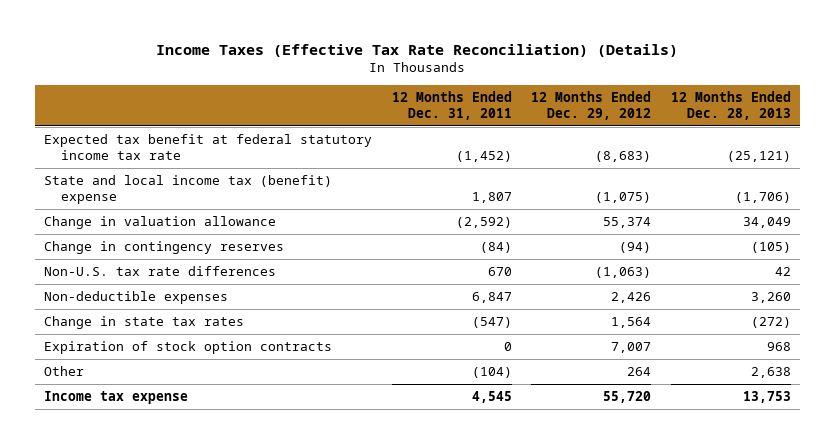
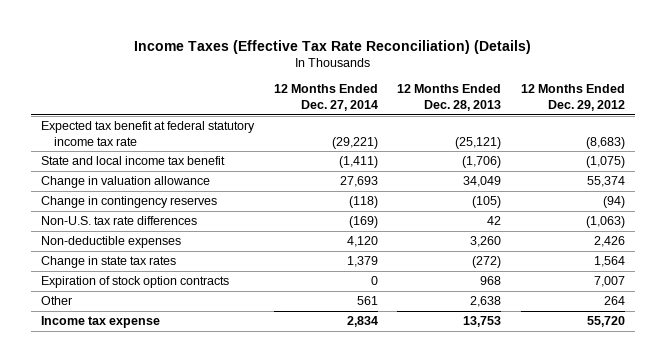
- | 12 Months Ended Dec. 31, 2011 | 12 Months Ended Dec. 29, 2012 | 12 Months Ended Dec. 28, 2013
+ | 12 Months Ended Dec. 27, 2014 | 12 Months Ended Dec. 28, 2013 | 12 Months Ended Dec. 29, 2012
- State and local income tax (benefit) expense | 1,807 | (1,075) | (1,706)
+ State and local income tax benefit | (1,411) | (1,706) | (1,075)

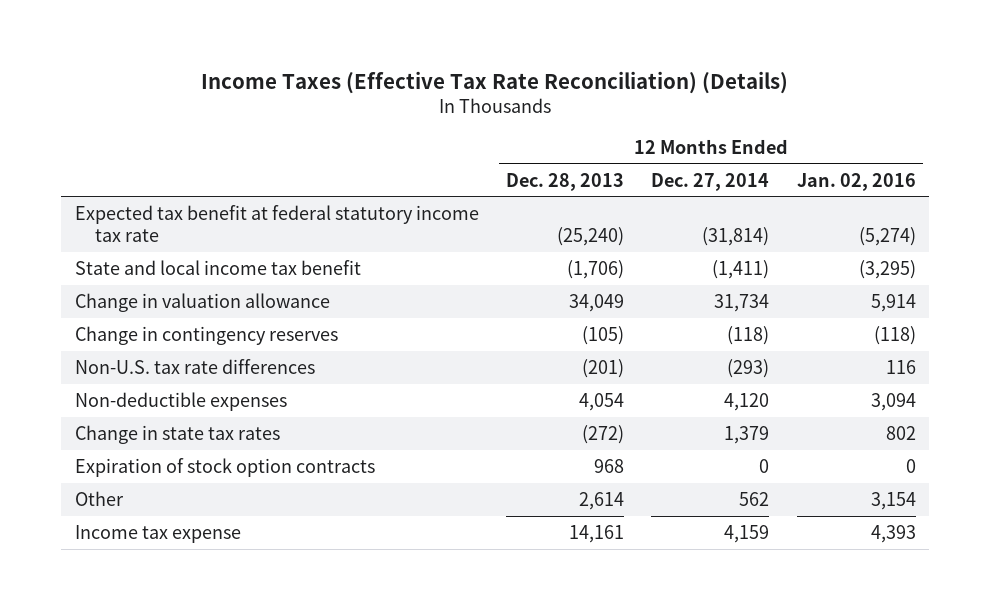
- | 12 Months Ended Dec. 27, 2014 | 12 Months Ended Dec. 28, 2013 | 12 Months Ended Dec. 29, 2012
+ | 12 Months Ended Dec. 28, 2013 | 12 Months Ended Dec. 27, 2014 | 12 Months Ended Jan. 02, 2016
- Expected tax benefit at federal statutory income tax rate | (29,221) | (25,121) | (8,683)
+ Expected tax benefit at federal statutory income tax rate | (25,240) | (31,814) | (5,274)
- Change in valuation allowance | 27,693 | 34,049 | 55,374
+ Change in valuation allowance | 34,049 | 31,734 | 5,914
- Non-U.S. tax rate differences | (169) | 42 | (1,063)
- Non-deductible expenses | 4,120 | 3,260 | 2,426
+ Non-U.S. tax rate differences | (201) | (293) | 116
+ Non-deductible expenses | 4,054 | 4,120 | 3,094
- Other | 561 | 2,638 | 264
- Income tax expense | 2,834 | 13,753 | 55,720
+ Other | 2,614 | 562 | 3,154
+ Income tax expense | 14,161 | 4,159 | 4,393

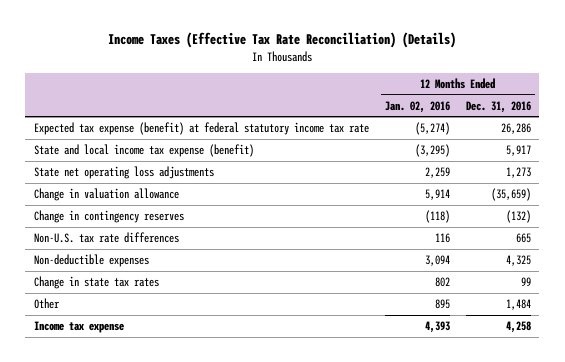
- | 12 Months Ended Dec. 28, 2013 | 12 Months Ended Dec. 27, 2014 | 12 Months Ended Jan. 02, 2016
+ | 12 Months Ended Jan. 02, 2016 | 12 Months Ended Dec. 31, 2016
- Expected tax benefit at federal statutory income tax rate | (25,240) | (31,814) | (5,274)
- State and local income tax benefit | (1,706) | (1,411) | (3,295)
+ Expected tax expense (benefit) at federal statutory income tax rate | (5,274) | 26,286
+ State and local income tax expense (benefit) | (3,295) | 5,917
+ State net operating loss adjustments | 2,259 | 1,273
- Expiration of stock option contracts | 968 | 0 | 0
- Other | 2,614 | 562 | 3,154
+ Other | 895 | 1,484

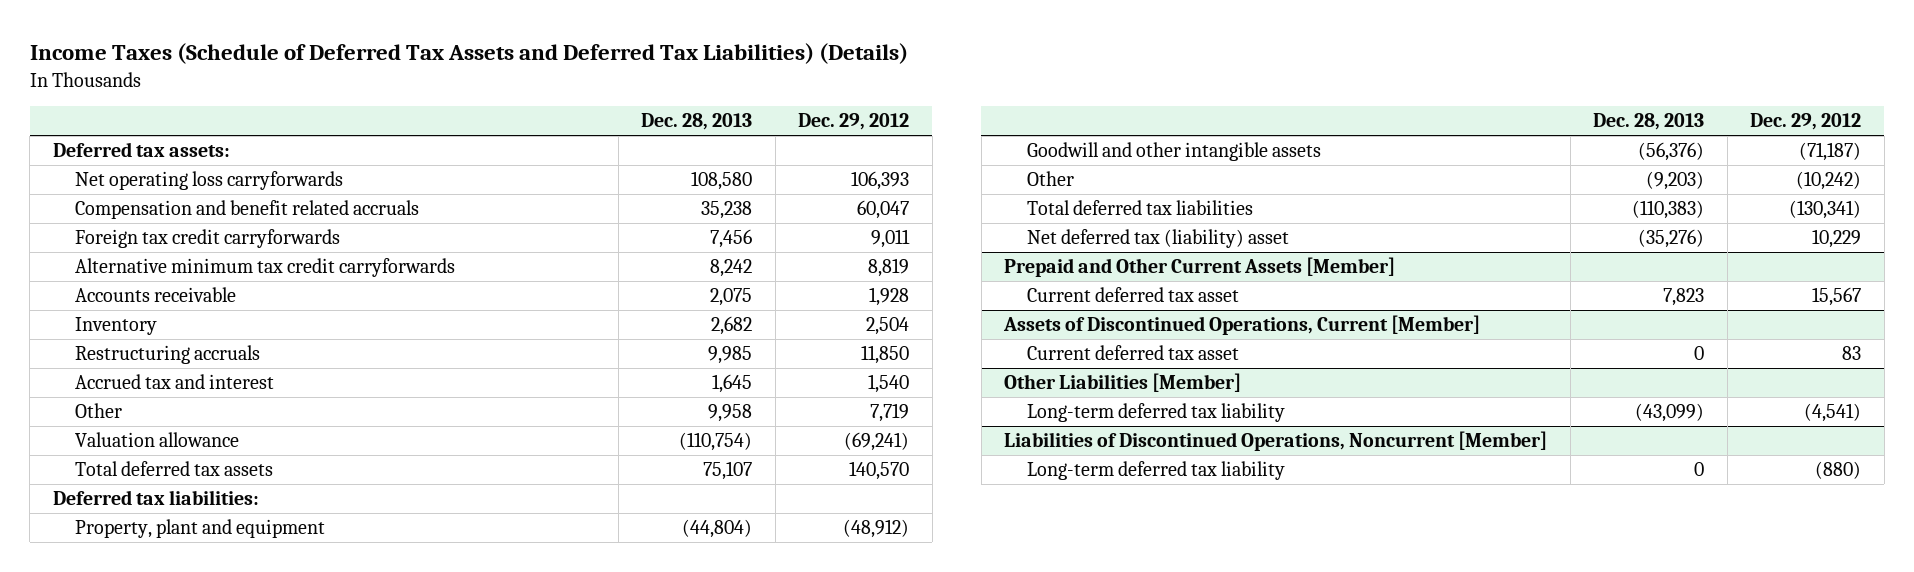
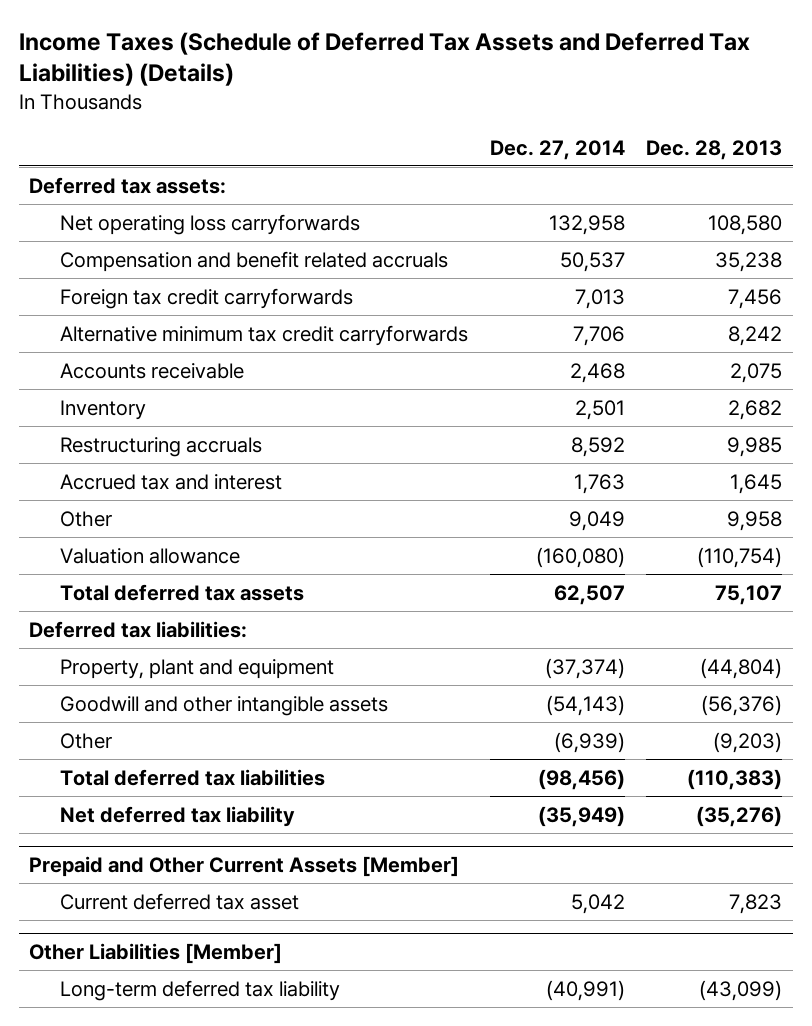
- | Dec. 28, 2013 | Dec. 29, 2012
+ | Dec. 27, 2014 | Dec. 28, 2013
- Net deferred tax (liability) asset | (35,276) | 10,229
+ Net deferred tax liability | (35,949) | (35,276)
- Assets of Discontinued Operations, Current [Member]
- Current deferred tax asset | 0 | 83
- Liabilities of Discontinued Operations, Noncurrent [Member]
- Long-term deferred tax liability | 0 | (880)

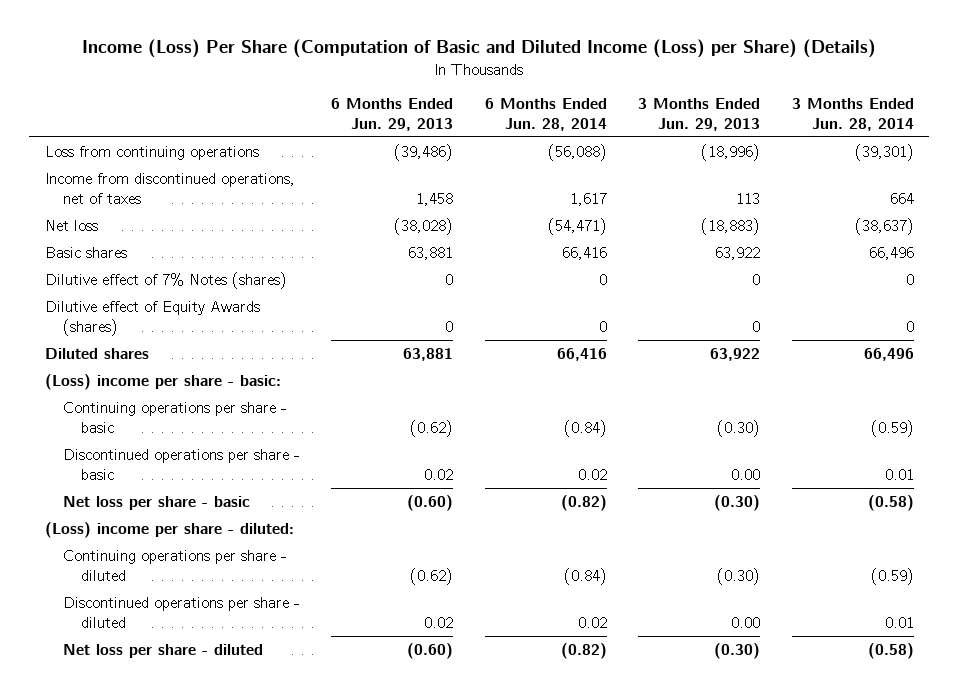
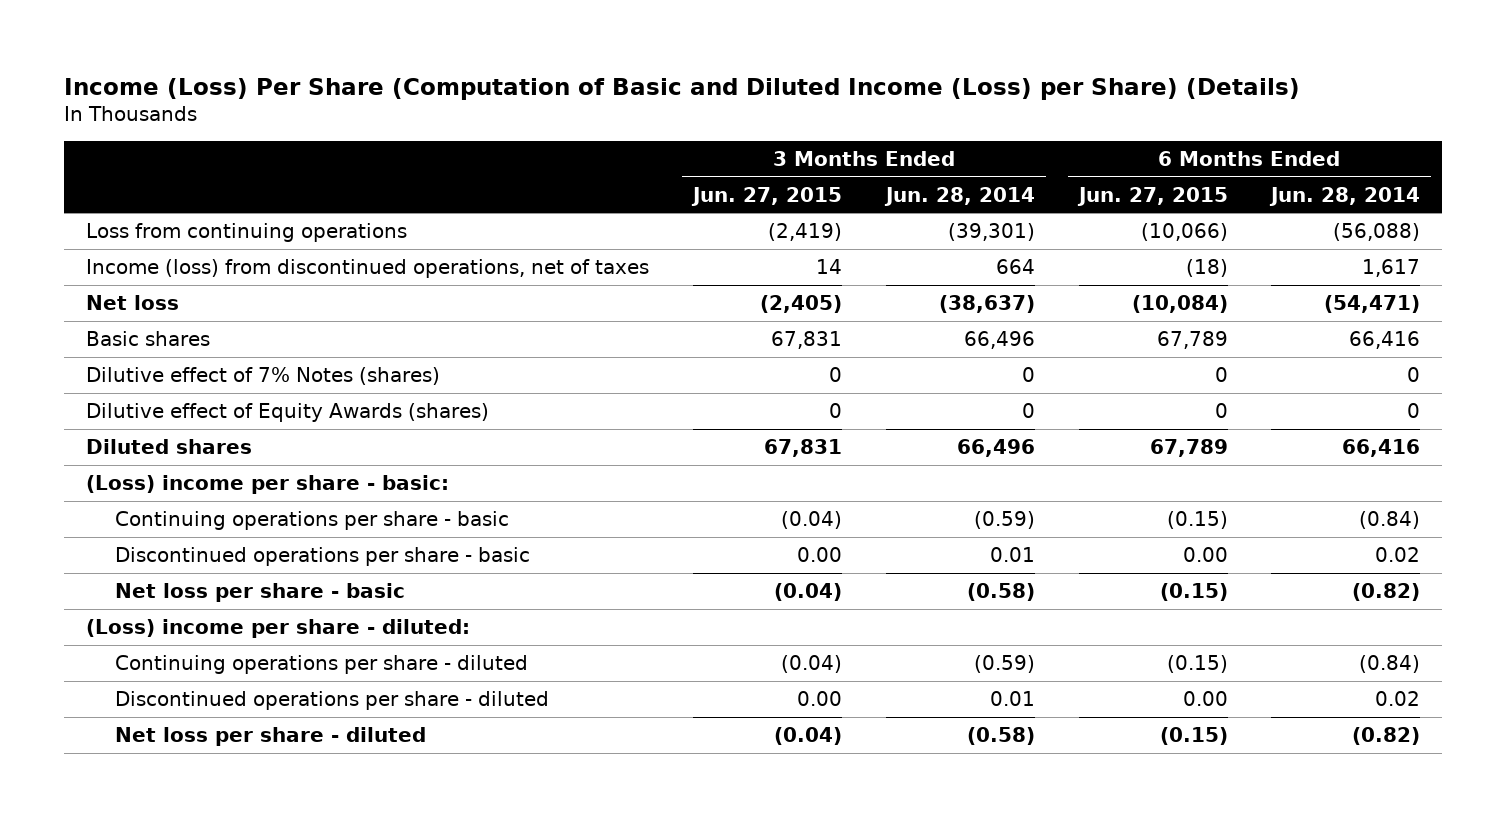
- | 6 Months Ended Jun. 29, 2013 | 6 Months Ended Jun. 28, 2014 | 3 Months Ended Jun. 29, 2013 | 3 Months Ended Jun. 28, 2014
+ | 3 Months Ended Jun. 27, 2015 | 3 Months Ended Jun. 28, 2014 | 6 Months Ended Jun. 27, 2015 | 6 Months Ended Jun. 28, 2014
- Income from discontinued operations, net of taxes | 1,458 | 1,617 | 113 | 664
+ Income (loss) from discontinued operations, net of taxes | 14 | 664 | (18) | 1,617

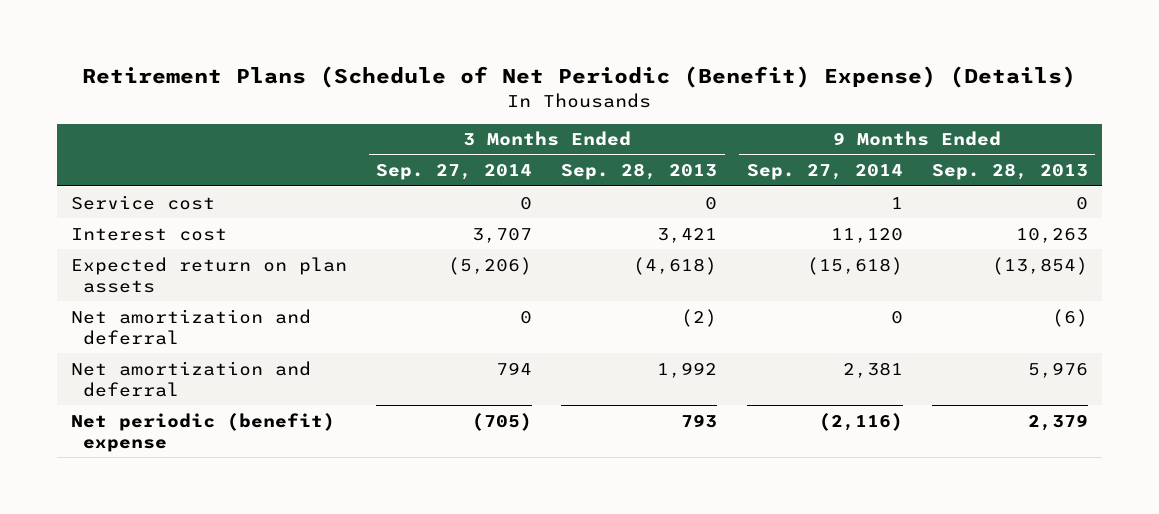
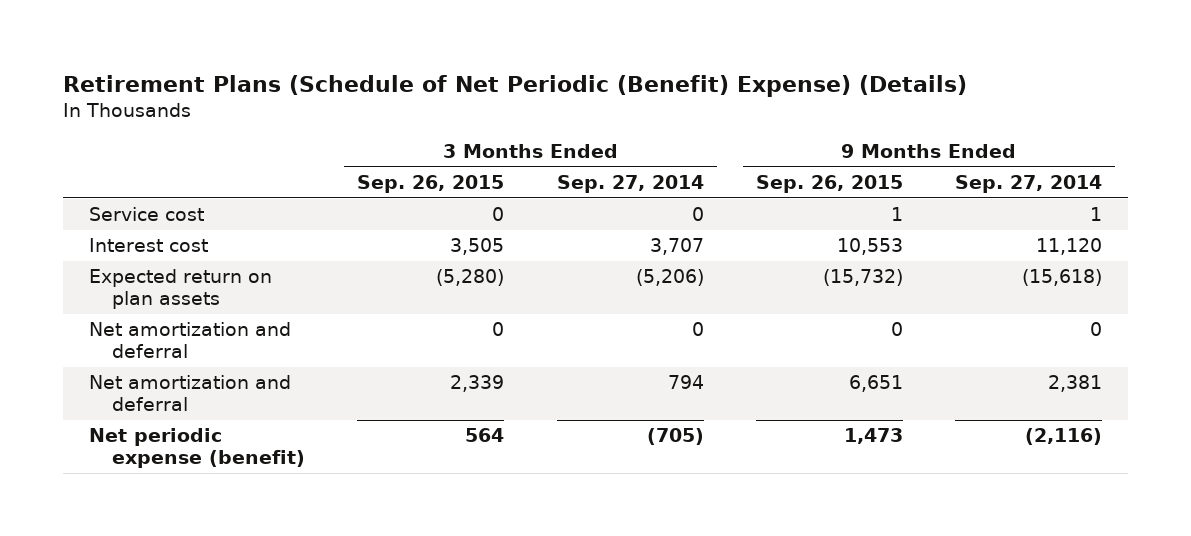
- | 3 Months Ended Sep. 27, 2014 | 3 Months Ended Sep. 28, 2013 | 9 Months Ended Sep. 27, 2014 | 9 Months Ended Sep. 28, 2013
+ | 3 Months Ended Sep. 26, 2015 | 3 Months Ended Sep. 27, 2014 | 9 Months Ended Sep. 26, 2015 | 9 Months Ended Sep. 27, 2014
- Net periodic (benefit) expense | (705) | 793 | (2,116) | 2,379
+ Net periodic expense (benefit) | 564 | (705) | 1,473 | (2,116)

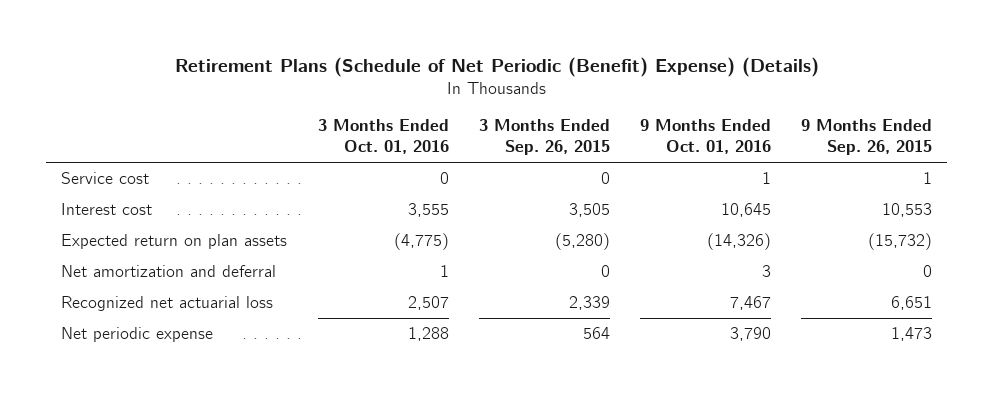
- | 3 Months Ended Sep. 26, 2015 | 3 Months Ended Sep. 27, 2014 | 9 Months Ended Sep. 26, 2015 | 9 Months Ended Sep. 27, 2014
+ | 3 Months Ended Oct. 01, 2016 | 3 Months Ended Sep. 26, 2015 | 9 Months Ended Oct. 01, 2016 | 9 Months Ended Sep. 26, 2015
- Net amortization and deferral | 2,339 | 794 | 6,651 | 2,381
- Net periodic expense (benefit) | 564 | (705) | 1,473 | (2,116)
+ Recognized net actuarial loss | 2,507 | 2,339 | 7,467 | 6,651
+ Net periodic expense | 1,288 | 564 | 3,790 | 1,473

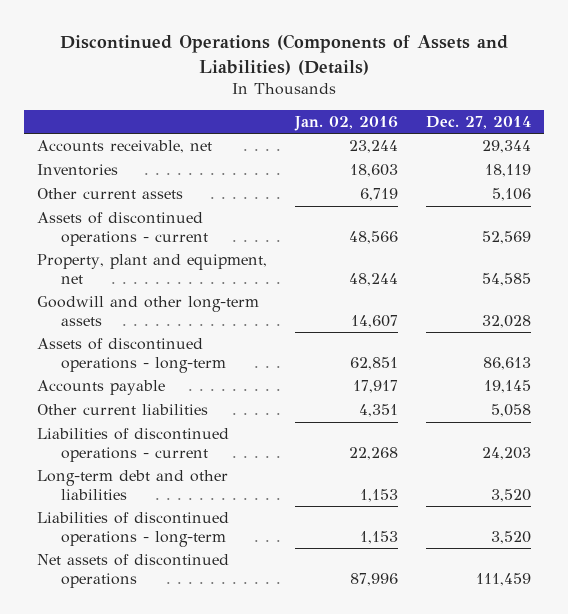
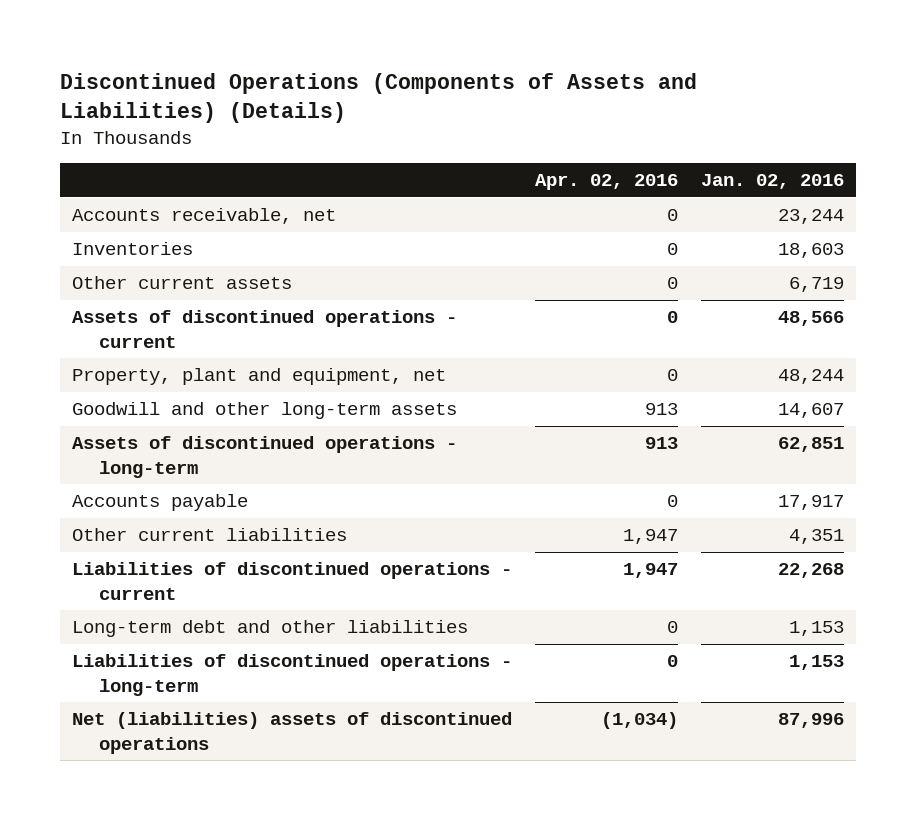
- | Jan. 02, 2016 | Dec. 27, 2014
+ | Apr. 02, 2016 | Jan. 02, 2016
- Net assets of discontinued operations | 87,996 | 111,459
+ Net (liabilities) assets of discontinued operations | (1,034) | 87,996

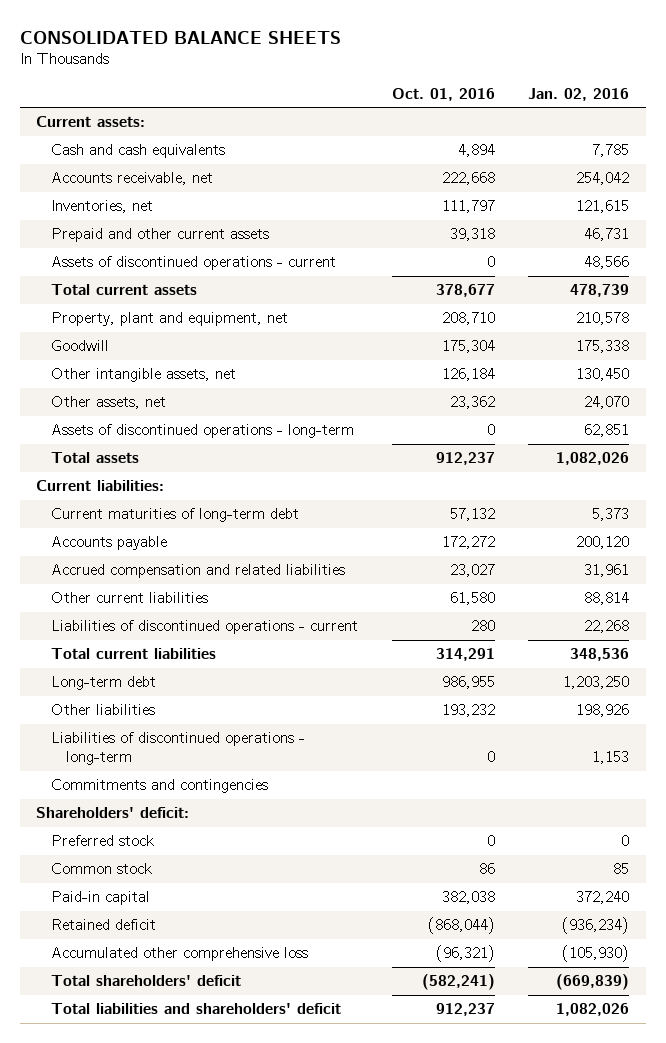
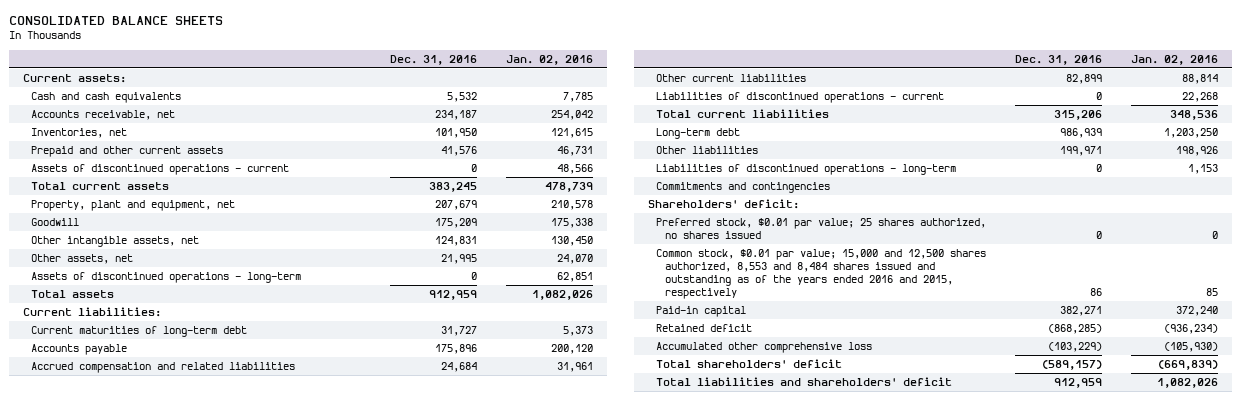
- | Oct. 01, 2016 | Jan. 02, 2016
+ | Dec. 31, 2016 | Jan. 02, 2016
- Preferred stock | 0 | 0
- Common stock | 86 | 85
+ Preferred stock, $0.01 par value; 25 shares authorized, no shares issued | 0 | 0
+ Common stock, $0.01 par value; 15,000 and 12,500 shares authorized, 8,553 and 8,484 shares issued and outstanding as of the years ended 2016 and 2015, respectively | 86 | 85

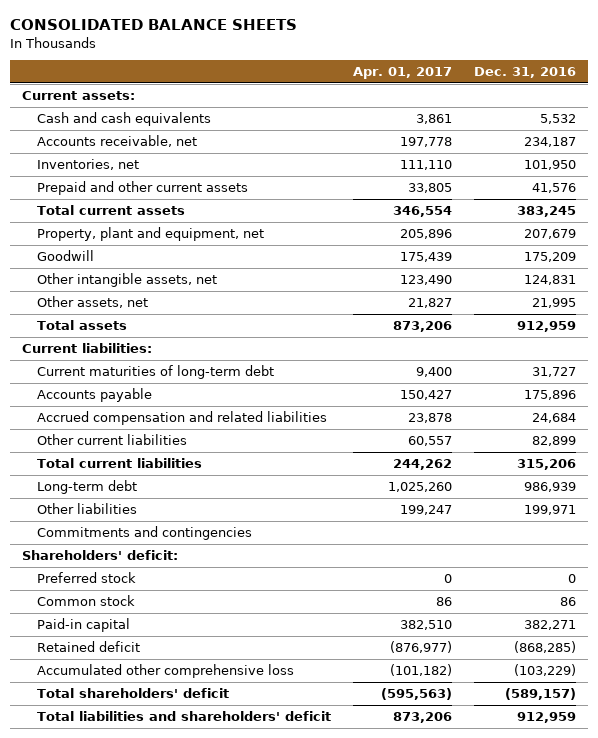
- | Dec. 31, 2016 | Jan. 02, 2016
+ | Apr. 01, 2017 | Dec. 31, 2016
- Assets of discontinued operations - current | 0 | 48,566
- Assets of discontinued operations - long-term | 0 | 62,851
- Liabilities of discontinued operations - current | 0 | 22,268
- Liabilities of discontinued operations - long-term | 0 | 1,153
- Preferred stock, $0.01 par value; 25 shares authorized, no shares issued | 0 | 0
- Common stock, $0.01 par value; 15,000 and 12,500 shares authorized, 8,553 and 8,484 shares issued and outstanding as of the years ended 2016 and 2015, respectively | 86 | 85
+ Preferred stock | 0 | 0
+ Common stock | 86 | 86

